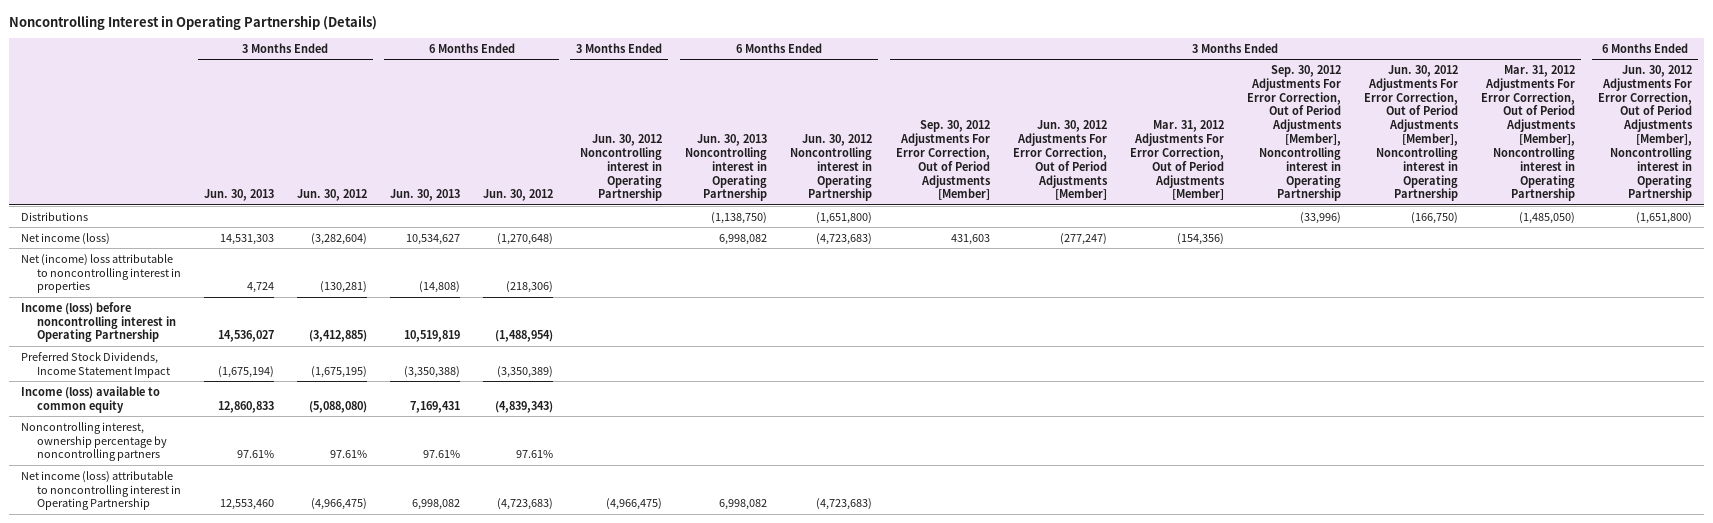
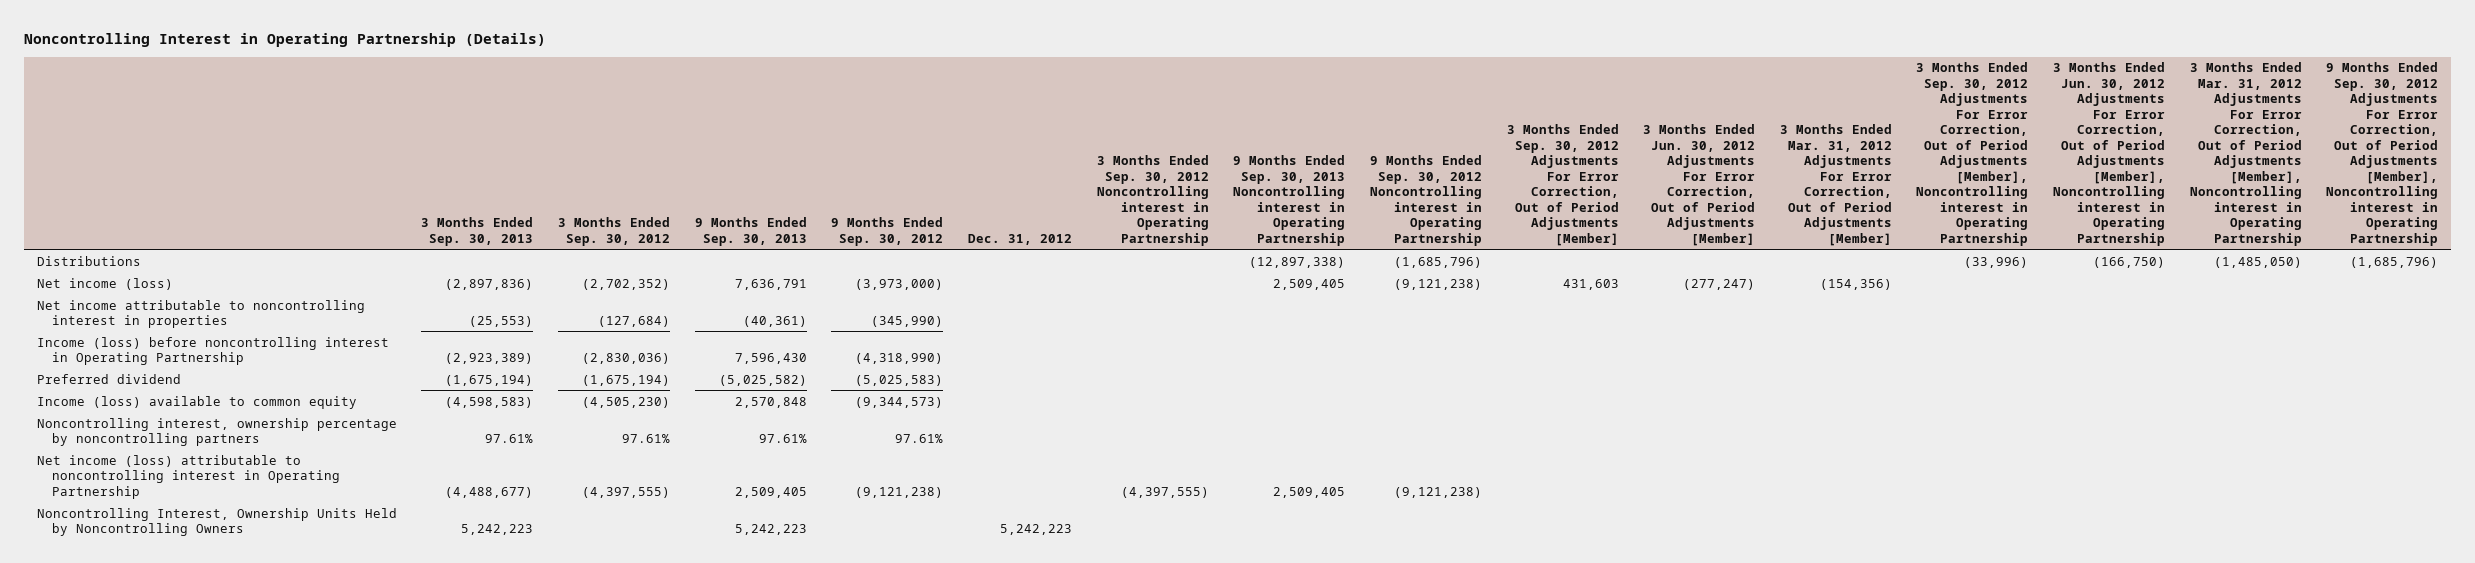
- | 3 Months Ended Jun. 30, 2013 | 3 Months Ended Jun. 30, 2012 | 6 Months Ended Jun. 30, 2013 | 6 Months Ended Jun. 30, 2012 | 3 Months Ended Jun. 30, 2012 Noncontrolling interest in Operating Partnership | 6 Months Ended Jun. 30, 2013 Noncontrolling interest in Operating Partnership | 6 Months Ended Jun. 30, 2012 Noncontrolling interest in Operating Partnership | 3 Months Ended Sep. 30, 2012 Adjustments For Error Correction, Out of Period Adjustments [Member] | 3 Months Ended Jun. 30, 2012 Adjustments For Error Correction, Out of Period Adjustments [Member] | 3 Months Ended Mar. 31, 2012 Adjustments For Error Correction, Out of Period Adjustments [Member] | 3 Months Ended Sep. 30, 2012 Adjustments For Error Correction, Out of Period Adjustments [Member], Noncontrolling interest in Operating Partnership | 3 Months Ended Jun. 30, 2012 Adjustments For Error Correction, Out of Period Adjustments [Member], Noncontrolling interest in Operating Partnership | 3 Months Ended Mar. 31, 2012 Adjustments For Error Correction, Out of Period Adjustments [Member], Noncontrolling interest in Operating Partnership | 6 Months Ended Jun. 30, 2012 Adjustments For Error Correction, Out of Period Adjustments [Member], Noncontrolling interest in Operating Partnership
+ | 3 Months Ended Sep. 30, 2013 | 3 Months Ended Sep. 30, 2012 | 9 Months Ended Sep. 30, 2013 | 9 Months Ended Sep. 30, 2012 | Dec. 31, 2012 | 3 Months Ended Sep. 30, 2012 Noncontrolling interest in Operating Partnership | 9 Months Ended Sep. 30, 2013 Noncontrolling interest in Operating Partnership | 9 Months Ended Sep. 30, 2012 Noncontrolling interest in Operating Partnership | 3 Months Ended Sep. 30, 2012 Adjustments For Error Correction, Out of Period Adjustments [Member] | 3 Months Ended Jun. 30, 2012 Adjustments For Error Correction, Out of Period Adjustments [Member] | 3 Months Ended Mar. 31, 2012 Adjustments For Error Correction, Out of Period Adjustments [Member] | 3 Months Ended Sep. 30, 2012 Adjustments For Error Correction, Out of Period Adjustments [Member], Noncontrolling interest in Operating Partnership | 3 Months Ended Jun. 30, 2012 Adjustments For Error Correction, Out of Period Adjustments [Member], Noncontrolling interest in Operating Partnership | 3 Months Ended Mar. 31, 2012 Adjustments For Error Correction, Out of Period Adjustments [Member], Noncontrolling interest in Operating Partnership | 9 Months Ended Sep. 30, 2012 Adjustments For Error Correction, Out of Period Adjustments [Member], Noncontrolling interest in Operating Partnership
- Net (income) loss attributable to noncontrolling interest in properties | 4,724 | (130,281) | (14,808) | (218,306) | | | | | | | | | |
+ Net income attributable to noncontrolling interest in properties | (25,553) | (127,684) | (40,361) | (345,990) | | | | | | | | | | |
- Preferred Stock Dividends, Income Statement Impact | (1,675,194) | (1,675,195) | (3,350,388) | (3,350,389) | | | | | | | | | |
+ Preferred dividend | (1,675,194) | (1,675,194) | (5,025,582) | (5,025,583) | | | | | | | | | | |
+ Noncontrolling Interest, Ownership Units Held by Noncontrolling Owners | 5,242,223 | | 5,242,223 | | 5,242,223 | | | | | | | | | |

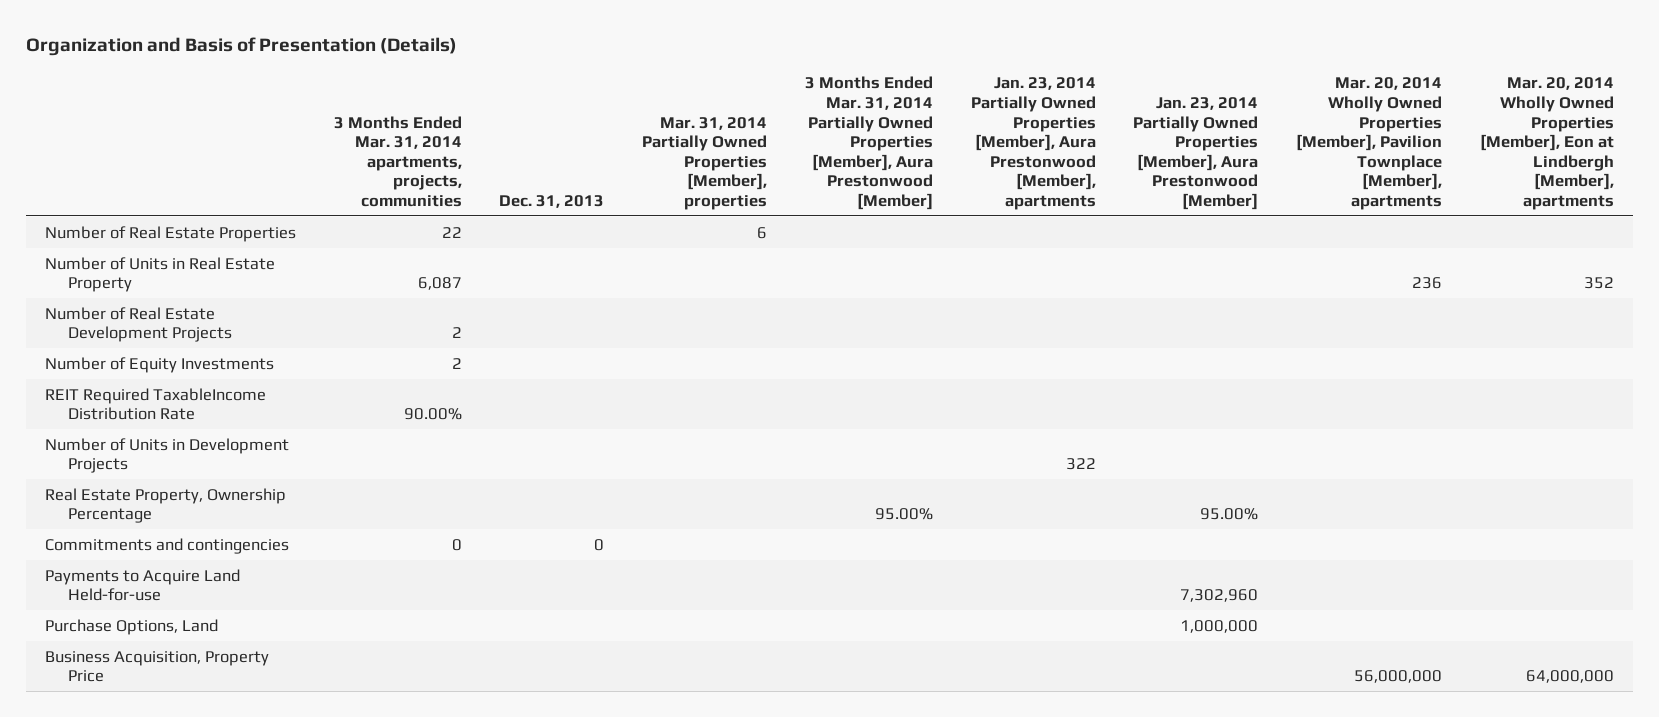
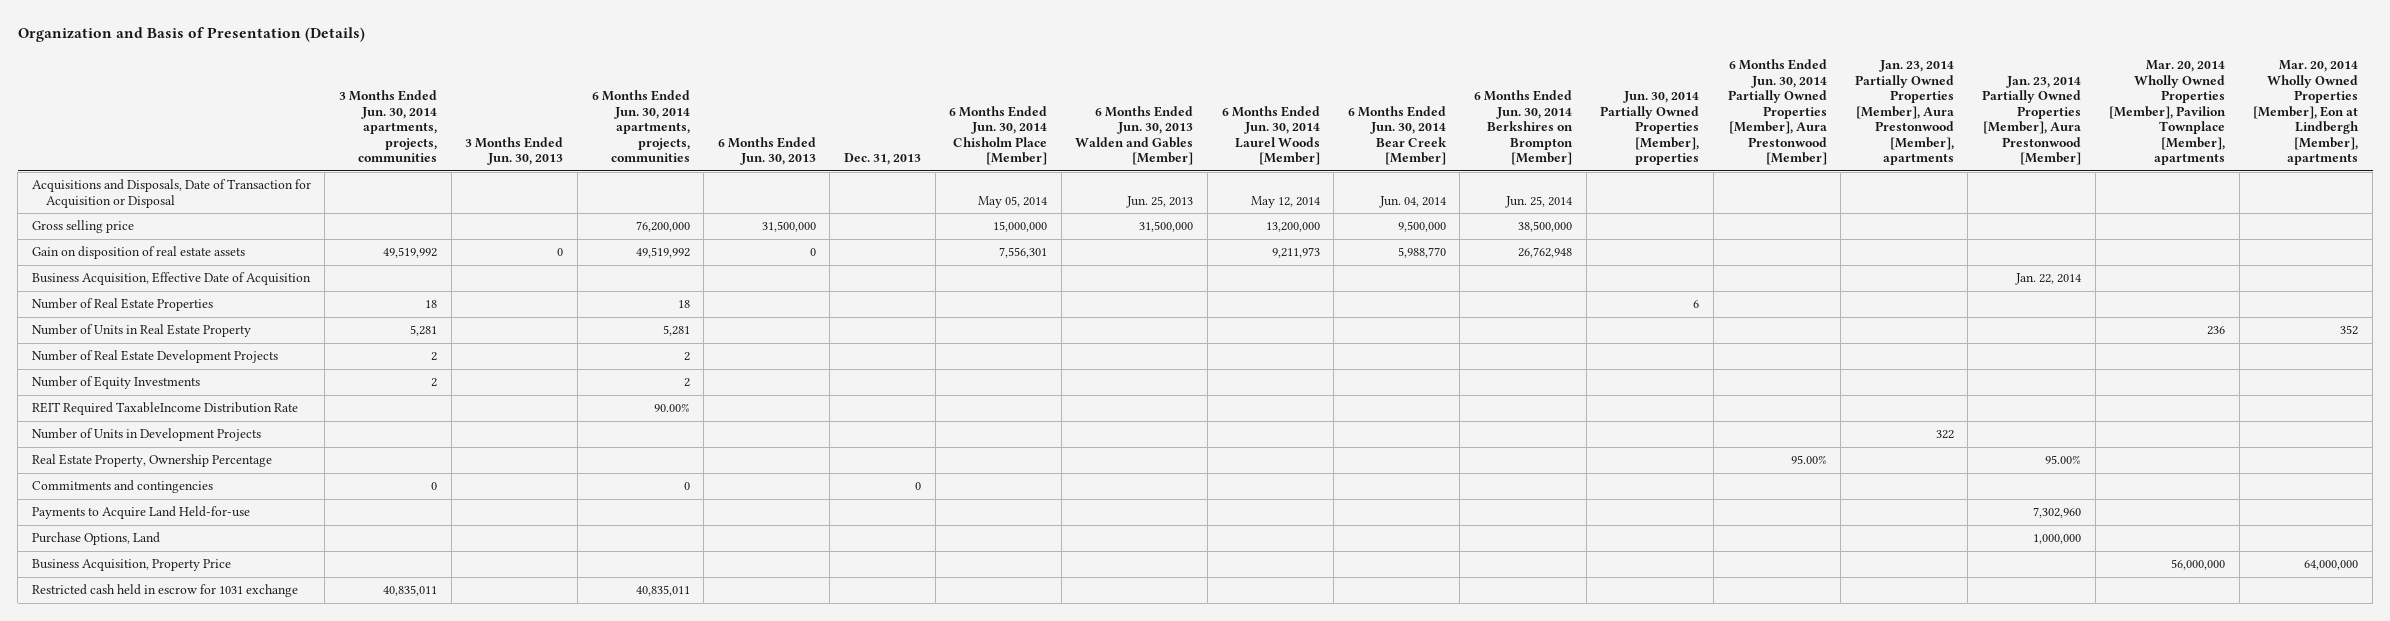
- | 3 Months Ended Mar. 31, 2014 apartments, projects, communities | Dec. 31, 2013 | Mar. 31, 2014 Partially Owned Properties [Member], properties | 3 Months Ended Mar. 31, 2014 Partially Owned Properties [Member], Aura Prestonwood [Member] | Jan. 23, 2014 Partially Owned Properties [Member], Aura Prestonwood [Member], apartments | Jan. 23, 2014 Partially Owned Properties [Member], Aura Prestonwood [Member] | Mar. 20, 2014 Wholly Owned Properties [Member], Pavilion Townplace [Member], apartments | Mar. 20, 2014 Wholly Owned Properties [Member], Eon at Lindbergh [Member], apartments
+ | 3 Months Ended Jun. 30, 2014 apartments, projects, communities | 3 Months Ended Jun. 30, 2013 | 6 Months Ended Jun. 30, 2014 apartments, projects, communities | 6 Months Ended Jun. 30, 2013 | Dec. 31, 2013 | 6 Months Ended Jun. 30, 2014 Chisholm Place [Member] | 6 Months Ended Jun. 30, 2013 Walden and Gables [Member] | 6 Months Ended Jun. 30, 2014 Laurel Woods [Member] | 6 Months Ended Jun. 30, 2014 Bear Creek [Member] | 6 Months Ended Jun. 30, 2014 Berkshires on Brompton [Member] | Jun. 30, 2014 Partially Owned Properties [Member], properties | 6 Months Ended Jun. 30, 2014 Partially Owned Properties [Member], Aura Prestonwood [Member] | Jan. 23, 2014 Partially Owned Properties [Member], Aura Prestonwood [Member], apartments | Jan. 23, 2014 Partially Owned Properties [Member], Aura Prestonwood [Member] | Mar. 20, 2014 Wholly Owned Properties [Member], Pavilion Townplace [Member], apartments | Mar. 20, 2014 Wholly Owned Properties [Member], Eon at Lindbergh [Member], apartments
+ Acquisitions and Disposals, Date of Transaction for Acquisition or Disposal | | | | | | May 05, 2014 | Jun. 25, 2013 | May 12, 2014 | Jun. 04, 2014 | Jun. 25, 2014 | | | | | |
+ Gross selling price | | | 76,200,000 | 31,500,000 | | 15,000,000 | 31,500,000 | 13,200,000 | 9,500,000 | 38,500,000 | | | | | |
+ Gain on disposition of real estate assets | 49,519,992 | 0 | 49,519,992 | 0 | | 7,556,301 | | 9,211,973 | 5,988,770 | 26,762,948 | | | | | |
+ Business Acquisition, Effective Date of Acquisition | | | | | | | | | | | | | | Jan. 22, 2014 | |
+ Restricted cash held in escrow for 1031 exchange | 40,835,011 | | 40,835,011 | | | | | | | | | | | | |

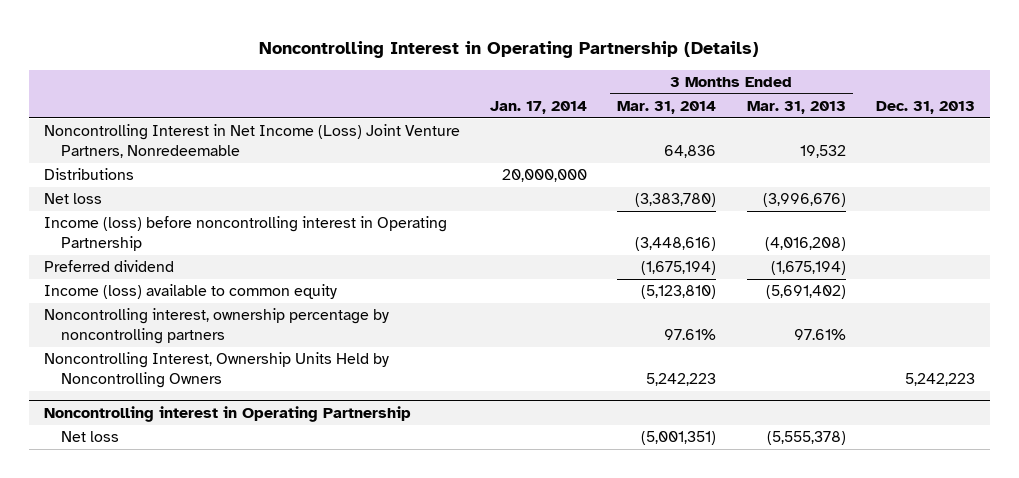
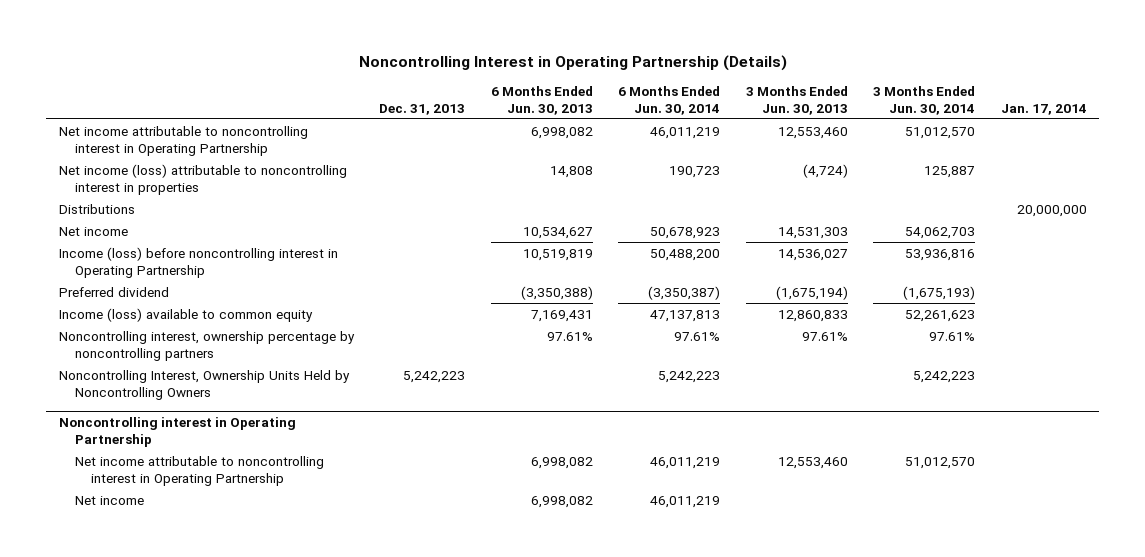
- | Jan. 17, 2014 | 3 Months Ended Mar. 31, 2014 | 3 Months Ended Mar. 31, 2013 | Dec. 31, 2013
+ | Dec. 31, 2013 | 6 Months Ended Jun. 30, 2013 | 6 Months Ended Jun. 30, 2014 | 3 Months Ended Jun. 30, 2013 | 3 Months Ended Jun. 30, 2014 | Jan. 17, 2014
- Noncontrolling Interest in Net Income (Loss) Joint Venture Partners, Nonredeemable | | 64,836 | 19,532 |
+ Net income attributable to noncontrolling interest in Operating Partnership | | 6,998,082 | 46,011,219 | 12,553,460 | 51,012,570 |
+ Net income (loss) attributable to noncontrolling interest in properties | | 14,808 | 190,723 | (4,724) | 125,887 |
- Net loss | | (3,383,780) | (3,996,676) |
+ Net income | | 10,534,627 | 50,678,923 | 14,531,303 | 54,062,703 |
@ Noncontrolling interest in Operating Partnership
- Net loss | | (5,001,351) | (5,555,378) |
+ Net income attributable to noncontrolling interest in Operating Partnership | | 6,998,082 | 46,011,219 | 12,553,460 | 51,012,570 |
+ Net income | | 6,998,082 | 46,011,219 | | |

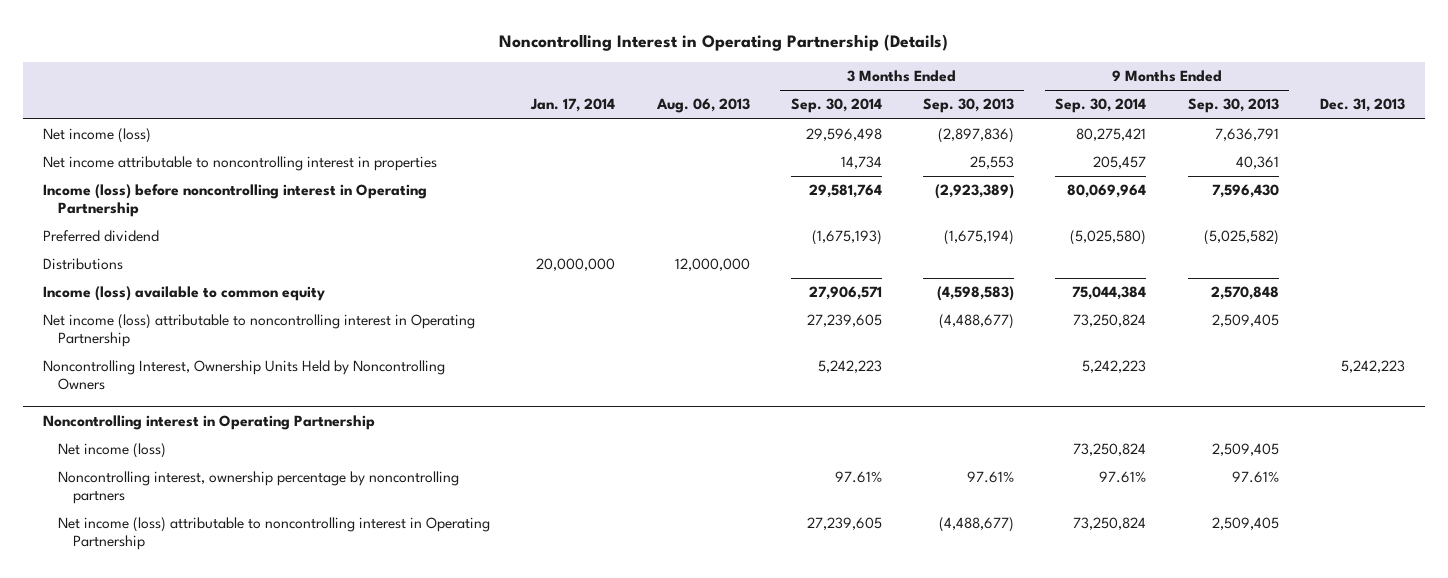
- | Dec. 31, 2013 | 6 Months Ended Jun. 30, 2013 | 6 Months Ended Jun. 30, 2014 | 3 Months Ended Jun. 30, 2013 | 3 Months Ended Jun. 30, 2014 | Jan. 17, 2014
+ | Jan. 17, 2014 | Aug. 06, 2013 | 3 Months Ended Sep. 30, 2014 | 3 Months Ended Sep. 30, 2013 | 9 Months Ended Sep. 30, 2014 | 9 Months Ended Sep. 30, 2013 | Dec. 31, 2013
- Net income attributable to noncontrolling interest in Operating Partnership | | 6,998,082 | 46,011,219 | 12,553,460 | 51,012,570 |
- Net income (loss) attributable to noncontrolling interest in properties | | 14,808 | 190,723 | (4,724) | 125,887 |
- Net income | | 10,534,627 | 50,678,923 | 14,531,303 | 54,062,703 |
+ Net income (loss) | | | 29,596,498 | (2,897,836) | 80,275,421 | 7,636,791 |
+ Net income attributable to noncontrolling interest in properties | | | 14,734 | 25,553 | 205,457 | 40,361 |
moved down: Distributions | 20,000,000 | 12,000,000 | | | | |
- Noncontrolling interest, ownership percentage by noncontrolling partners | | 97.61% | 97.61% | 97.61% | 97.61% |
+ Net income (loss) attributable to noncontrolling interest in Operating Partnership | | | 27,239,605 | (4,488,677) | 73,250,824 | 2,509,405 |
@ Noncontrolling interest in Operating Partnership
- Net income attributable to noncontrolling interest in Operating Partnership | | 6,998,082 | 46,011,219 | 12,553,460 | 51,012,570 |
- Net income | | 6,998,082 | 46,011,219 | | |
+ Net income (loss) | | | | | 73,250,824 | 2,509,405 |
+ Noncontrolling interest, ownership percentage by noncontrolling partners | | | 97.61% | 97.61% | 97.61% | 97.61% |
+ Net income (loss) attributable to noncontrolling interest in Operating Partnership | | | 27,239,605 | (4,488,677) | 73,250,824 | 2,509,405 |

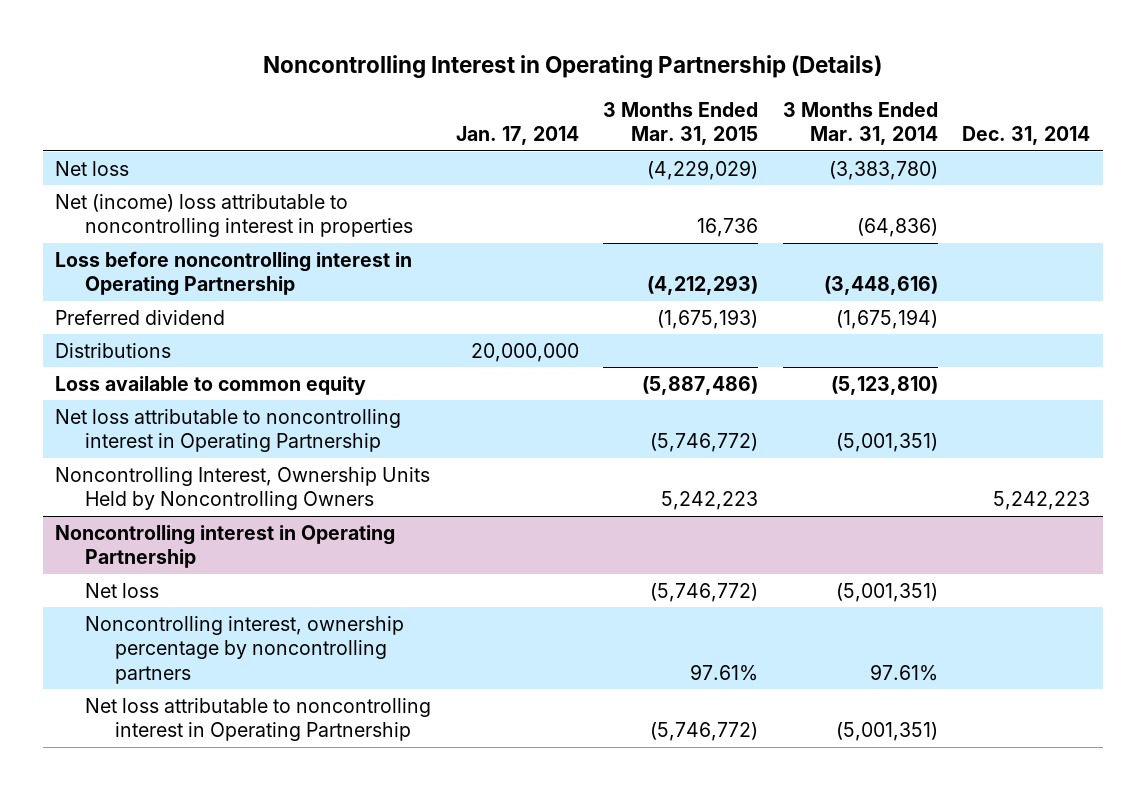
- | Jan. 17, 2014 | Aug. 06, 2013 | 3 Months Ended Sep. 30, 2014 | 3 Months Ended Sep. 30, 2013 | 9 Months Ended Sep. 30, 2014 | 9 Months Ended Sep. 30, 2013 | Dec. 31, 2013
+ | Jan. 17, 2014 | 3 Months Ended Mar. 31, 2015 | 3 Months Ended Mar. 31, 2014 | Dec. 31, 2014
- Net income (loss) | | | 29,596,498 | (2,897,836) | 80,275,421 | 7,636,791 |
- Net income attributable to noncontrolling interest in properties | | | 14,734 | 25,553 | 205,457 | 40,361 |
- Income (loss) before noncontrolling interest in Operating Partnership | | | 29,581,764 | (2,923,389) | 80,069,964 | 7,596,430 |
+ Net loss | | (4,229,029) | (3,383,780) |
+ Net (income) loss attributable to noncontrolling interest in properties | | 16,736 | (64,836) |
+ Loss before noncontrolling interest in Operating Partnership | | (4,212,293) | (3,448,616) |
- Income (loss) available to common equity | | | 27,906,571 | (4,598,583) | 75,044,384 | 2,570,848 |
- Net income (loss) attributable to noncontrolling interest in Operating Partnership | | | 27,239,605 | (4,488,677) | 73,250,824 | 2,509,405 |
+ Loss available to common equity | | (5,887,486) | (5,123,810) |
+ Net loss attributable to noncontrolling interest in Operating Partnership | | (5,746,772) | (5,001,351) |
@ Noncontrolling interest in Operating Partnership
- Net income (loss) | | | | | 73,250,824 | 2,509,405 |
+ Net loss | | (5,746,772) | (5,001,351) |
- Net income (loss) attributable to noncontrolling interest in Operating Partnership | | | 27,239,605 | (4,488,677) | 73,250,824 | 2,509,405 |
+ Net loss attributable to noncontrolling interest in Operating Partnership | | (5,746,772) | (5,001,351) |

